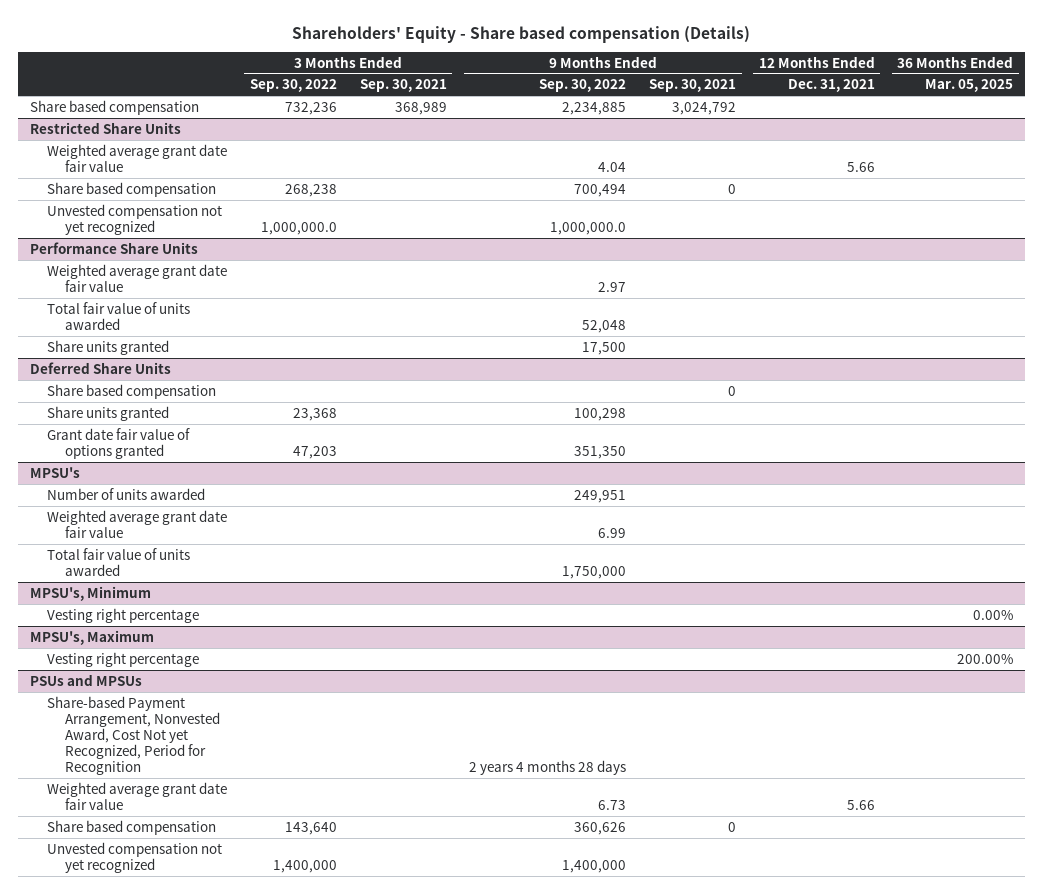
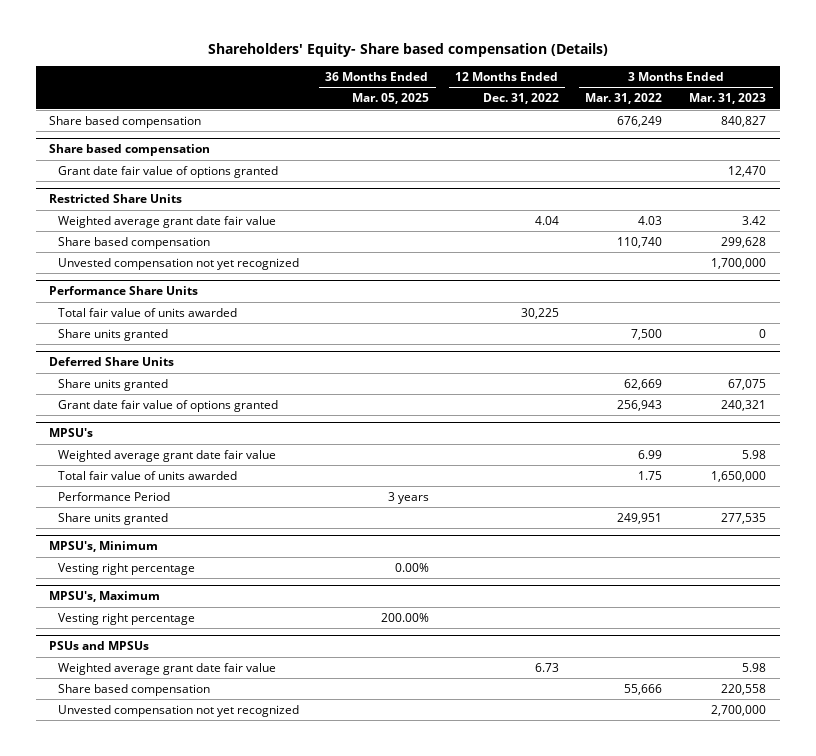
- Shareholders' Equity - Share based compensation (Details)
+ Shareholders' Equity- Share based compensation (Details)
- | 3 Months Ended Sep. 30, 2022 | 3 Months Ended Sep. 30, 2021 | 9 Months Ended Sep. 30, 2022 | 9 Months Ended Sep. 30, 2021 | 12 Months Ended Dec. 31, 2021 | 36 Months Ended Mar. 05, 2025
+ | 36 Months Ended Mar. 05, 2025 | 12 Months Ended Dec. 31, 2022 | 3 Months Ended Mar. 31, 2022 | 3 Months Ended Mar. 31, 2023
+ Share based compensation
+ Grant date fair value of options granted | | | | 12,470
@ Performance Share Units
- Weighted average grant date fair value | | | 2.97 | | |
@ Deferred Share Units
- Share based compensation | | | | 0 | |
@ MPSU's
- Number of units awarded | | | 249,951 | | |
+ Performance Period | 3 years | | |
+ Share units granted | | | 249,951 | 277,535
@ PSUs and MPSUs
- Share-based Payment Arrangement, Nonvested Award, Cost Not yet Recognized, Period for Recognition | | | 2 years 4 months 28 days | | |

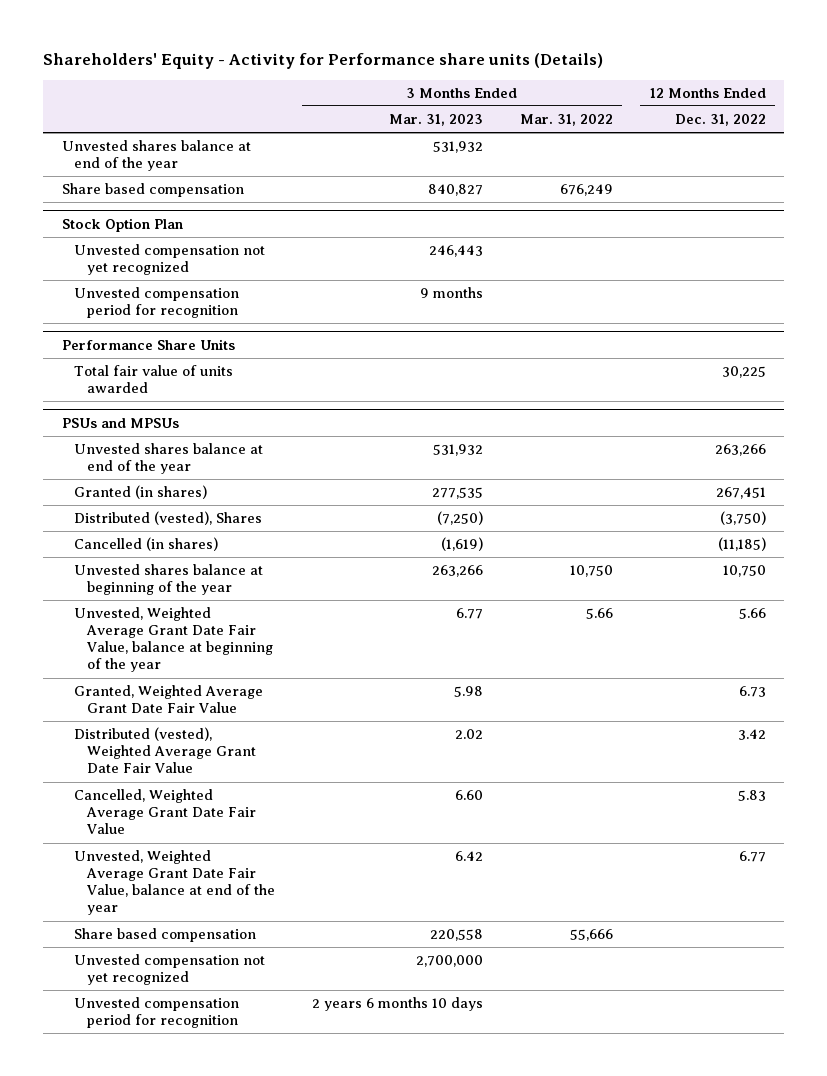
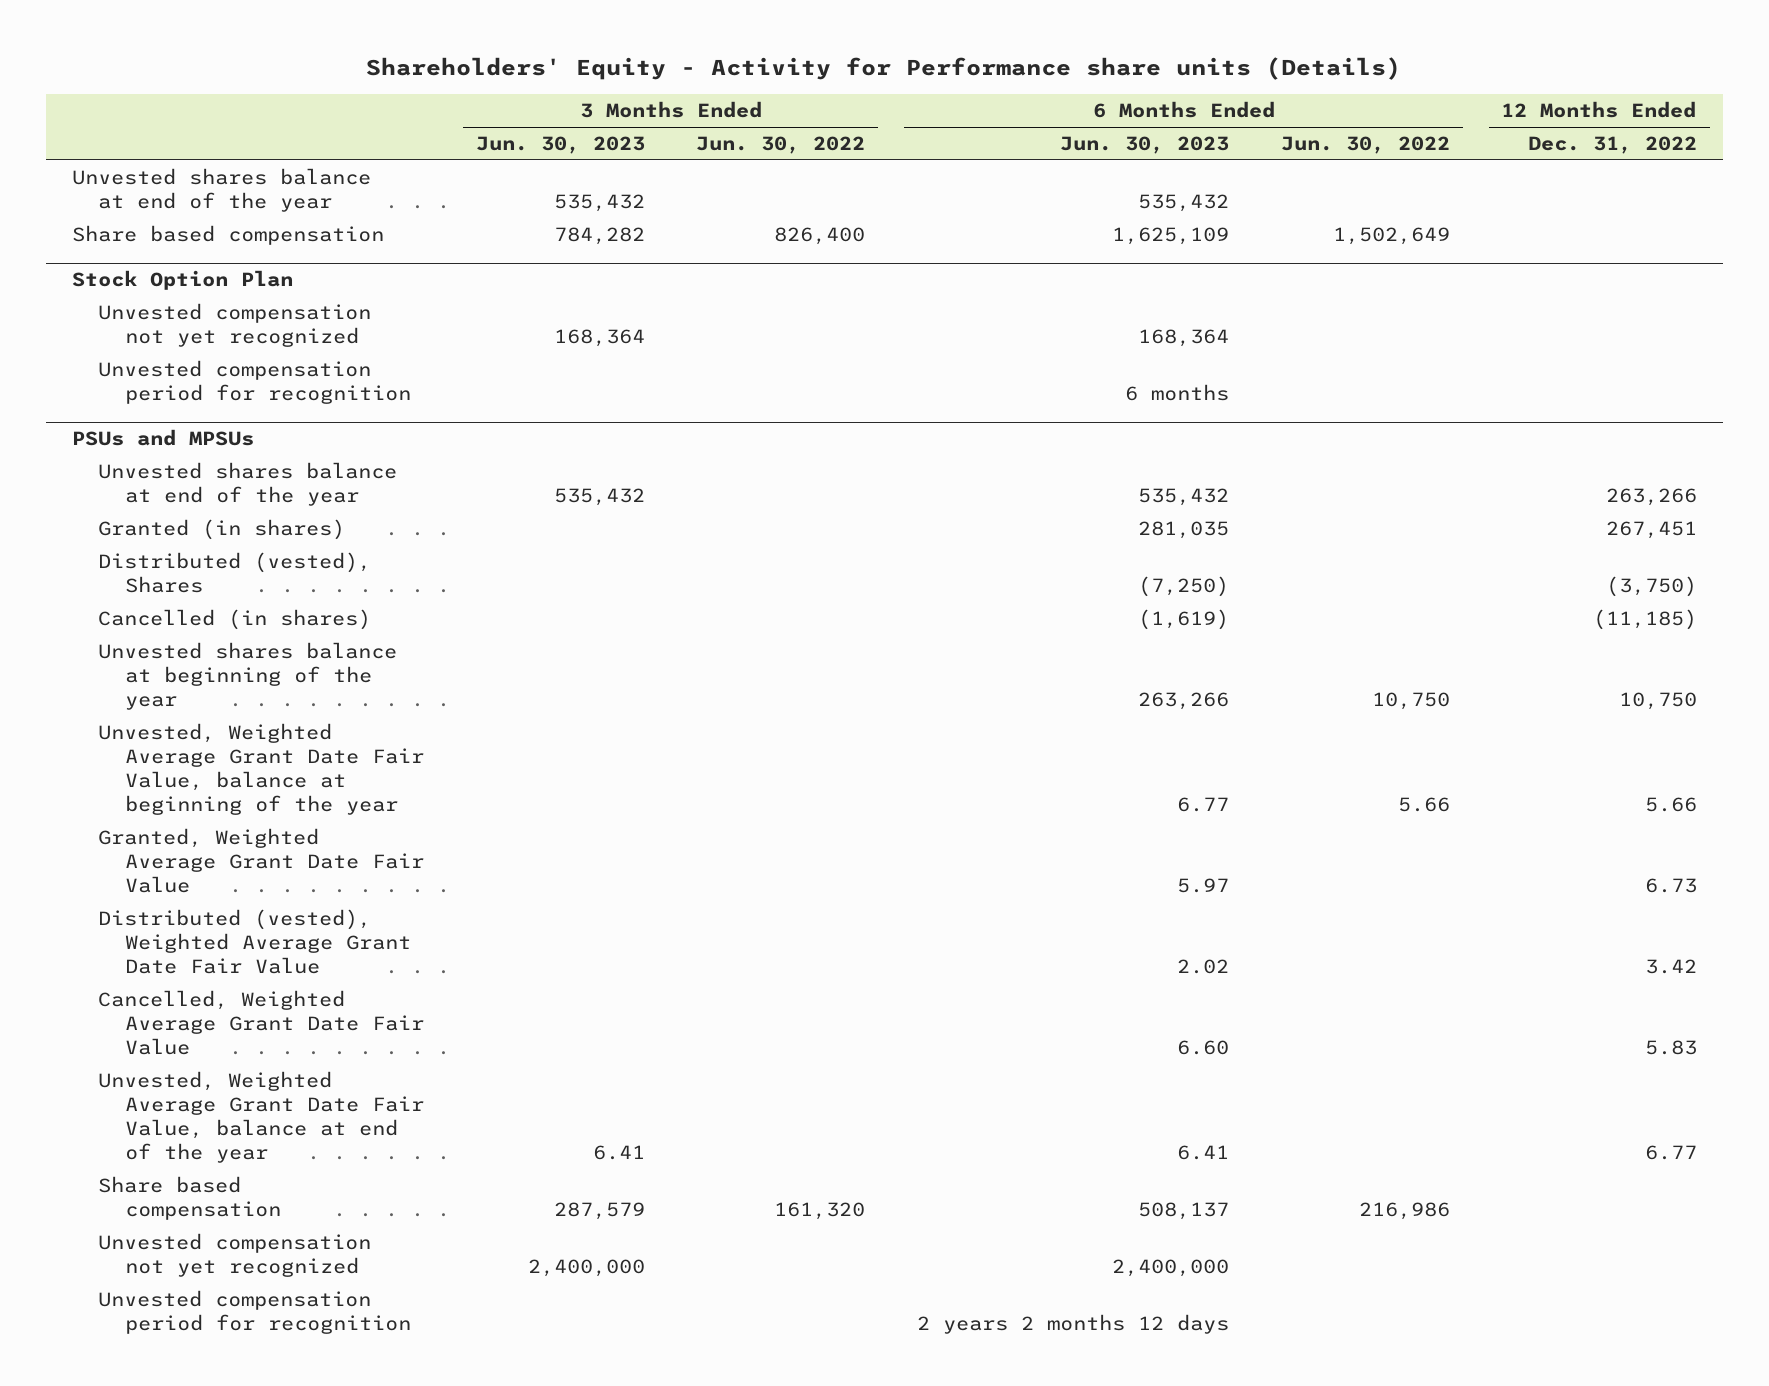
- | 3 Months Ended Mar. 31, 2023 | 3 Months Ended Mar. 31, 2022 | 12 Months Ended Dec. 31, 2022
+ | 3 Months Ended Jun. 30, 2023 | 3 Months Ended Jun. 30, 2022 | 6 Months Ended Jun. 30, 2023 | 6 Months Ended Jun. 30, 2022 | 12 Months Ended Dec. 31, 2022
- Performance Share Units
- Total fair value of units awarded | | | 30,225

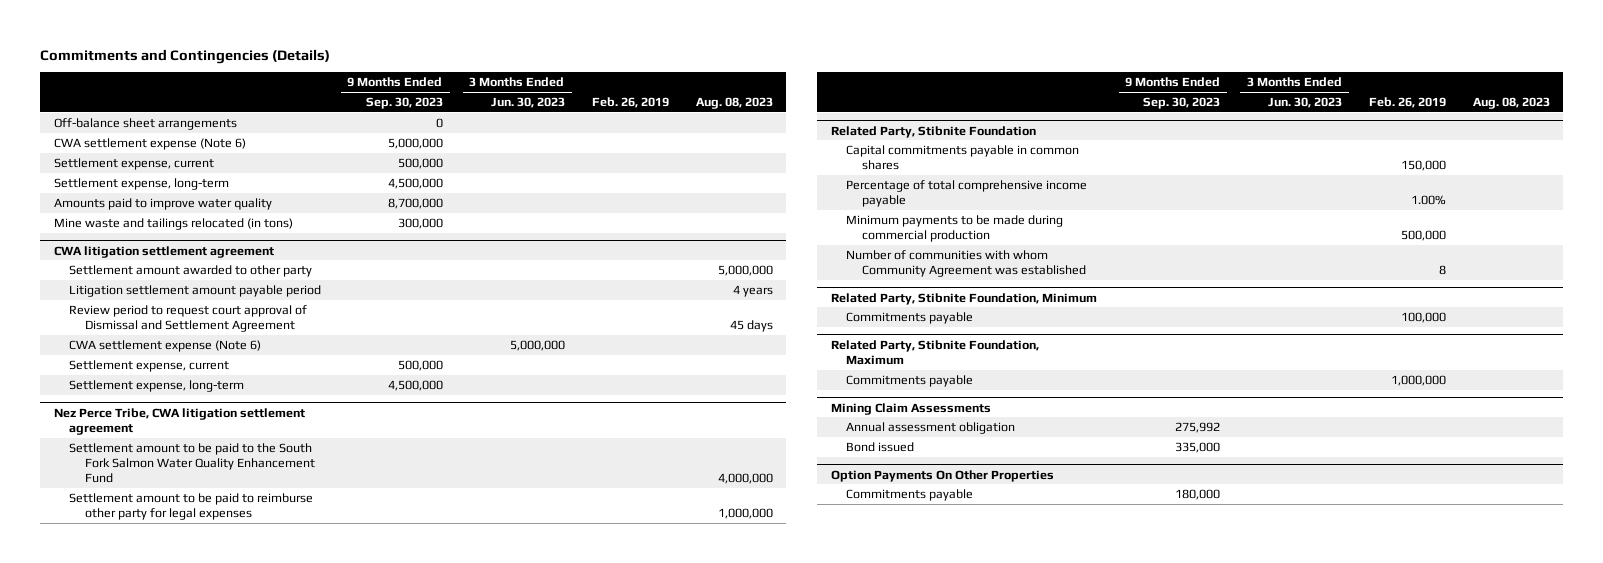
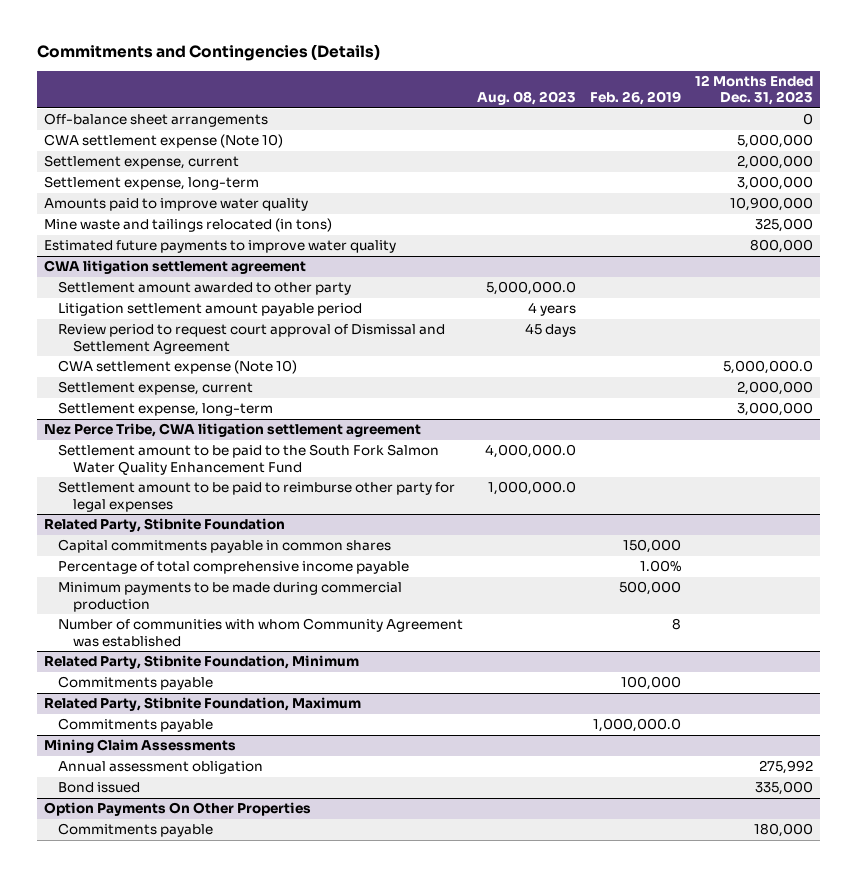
- | 9 Months Ended Sep. 30, 2023 | 3 Months Ended Jun. 30, 2023 | Feb. 26, 2019 | Aug. 08, 2023
+ | Aug. 08, 2023 | Feb. 26, 2019 | 12 Months Ended Dec. 31, 2023
- CWA settlement expense (Note 6) | 5,000,000 | | |
+ CWA settlement expense (Note 10) | | | 5,000,000
+ Estimated future payments to improve water quality | | | 800,000
@ CWA litigation settlement agreement
- Settlement amount awarded to other party | | | | 5,000,000
+ Settlement amount awarded to other party | 5,000,000.0 | |
- CWA settlement expense (Note 6) | | 5,000,000 | |
+ CWA settlement expense (Note 10) | | | 5,000,000.0
@ Nez Perce Tribe, CWA litigation settlement agreement
- Settlement amount to be paid to the South Fork Salmon Water Quality Enhancement Fund | | | | 4,000,000
- Settlement amount to be paid to reimburse other party for legal expenses | | | | 1,000,000
+ Settlement amount to be paid to the South Fork Salmon Water Quality Enhancement Fund | 4,000,000.0 | |
+ Settlement amount to be paid to reimburse other party for legal expenses | 1,000,000.0 | |
@ Related Party, Stibnite Foundation, Maximum
- Commitments payable | | | 1,000,000 |
+ Commitments payable | | 1,000,000.0 |

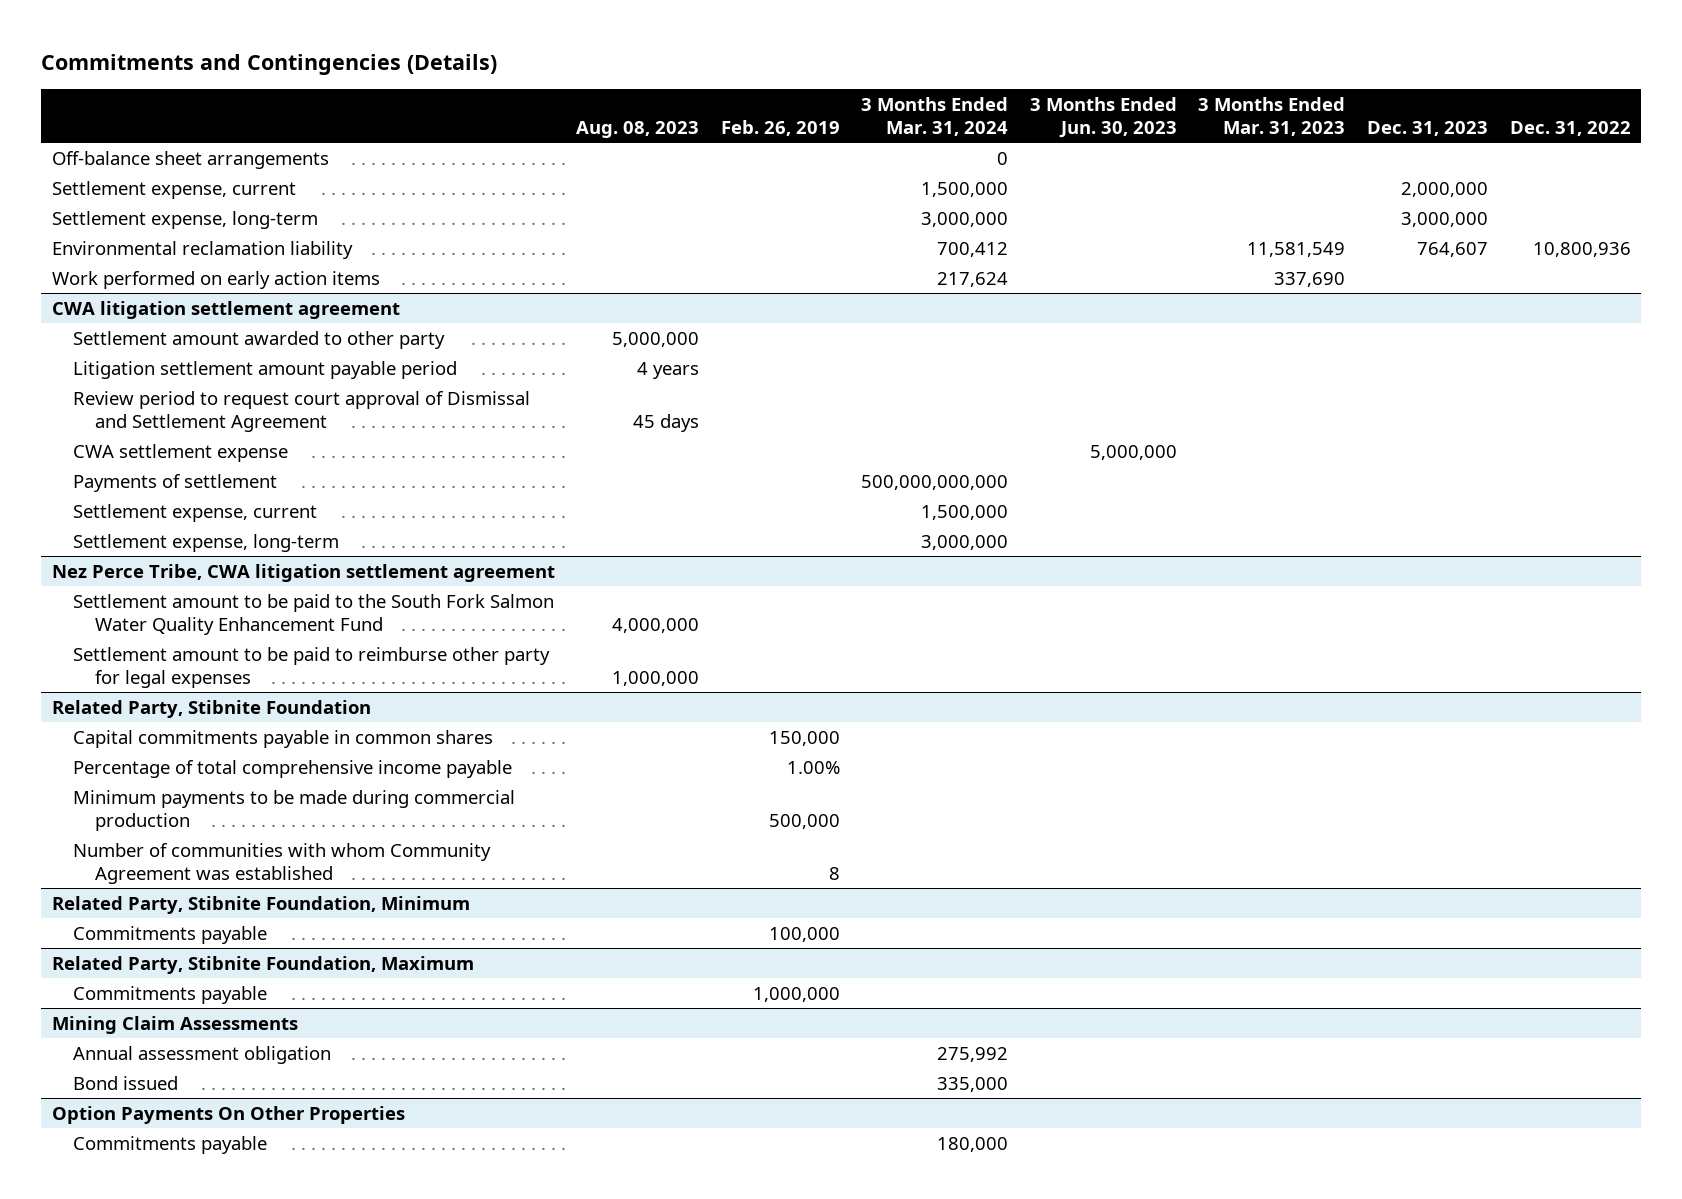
- | Aug. 08, 2023 | Feb. 26, 2019 | 12 Months Ended Dec. 31, 2023
+ | Aug. 08, 2023 | Feb. 26, 2019 | 3 Months Ended Mar. 31, 2024 | 3 Months Ended Jun. 30, 2023 | 3 Months Ended Mar. 31, 2023 | Dec. 31, 2023 | Dec. 31, 2022
- CWA settlement expense (Note 10) | | | 5,000,000
- Amounts paid to improve water quality | | | 10,900,000
- Mine waste and tailings relocated (in tons) | | | 325,000
- Estimated future payments to improve water quality | | | 800,000
+ Environmental reclamation liability | | | 700,412 | | 11,581,549 | 764,607 | 10,800,936
+ Work performed on early action items | | | 217,624 | | 337,690 | |
@ CWA litigation settlement agreement
- Settlement amount awarded to other party | 5,000,000.0 | |
+ Settlement amount awarded to other party | 5,000,000 | | | | | |
- CWA settlement expense (Note 10) | | | 5,000,000.0
+ CWA settlement expense | | | | 5,000,000 | | |
+ Payments of settlement | | | 500,000,000,000 | | | |
@ Nez Perce Tribe, CWA litigation settlement agreement
- Settlement amount to be paid to the South Fork Salmon Water Quality Enhancement Fund | 4,000,000.0 | |
- Settlement amount to be paid to reimburse other party for legal expenses | 1,000,000.0 | |
+ Settlement amount to be paid to the South Fork Salmon Water Quality Enhancement Fund | 4,000,000 | | | | | |
+ Settlement amount to be paid to reimburse other party for legal expenses | 1,000,000 | | | | | |
@ Related Party, Stibnite Foundation, Maximum
- Commitments payable | | 1,000,000.0 |
+ Commitments payable | | 1,000,000 | | | | |

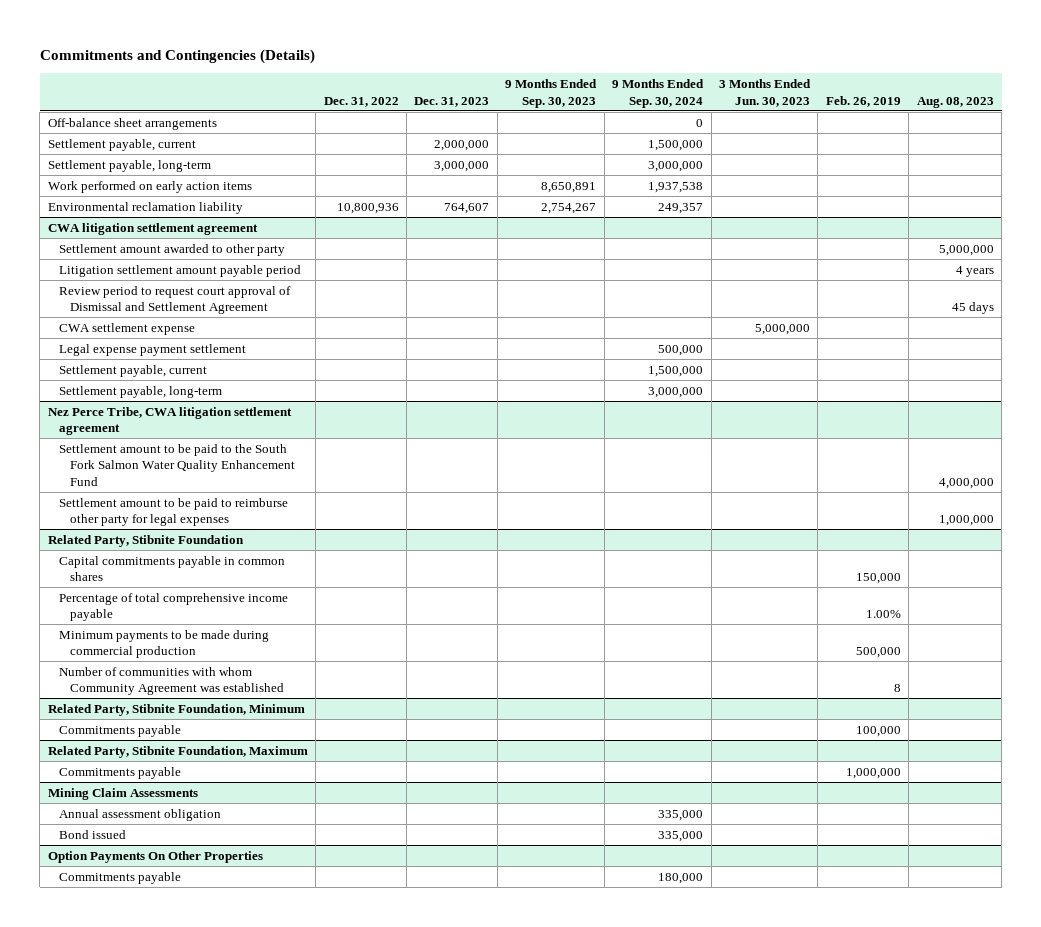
- | Aug. 08, 2023 | Feb. 26, 2019 | 3 Months Ended Mar. 31, 2024 | 3 Months Ended Jun. 30, 2023 | 3 Months Ended Mar. 31, 2023 | Dec. 31, 2023 | Dec. 31, 2022
+ | Dec. 31, 2022 | Dec. 31, 2023 | 9 Months Ended Sep. 30, 2023 | 9 Months Ended Sep. 30, 2024 | 3 Months Ended Jun. 30, 2023 | Feb. 26, 2019 | Aug. 08, 2023
- Settlement expense, current | | | 1,500,000 | | | 2,000,000 |
- Settlement expense, long-term | | | 3,000,000 | | | 3,000,000 |
+ Settlement payable, current | | 2,000,000 | | 1,500,000 | | |
+ Settlement payable, long-term | | 3,000,000 | | 3,000,000 | | |
moved down: Environmental reclamation liability | 10,800,936 | 764,607 | 2,754,267 | 249,357 | | |
@ CWA litigation settlement agreement
- Payments of settlement | | | 500,000,000,000 | | | |
- Settlement expense, current | | | 1,500,000 | | | |
- Settlement expense, long-term | | | 3,000,000 | | | |
+ Legal expense payment settlement | | | | 500,000 | | |
+ Settlement payable, current | | | | 1,500,000 | | |
+ Settlement payable, long-term | | | | 3,000,000 | | |

